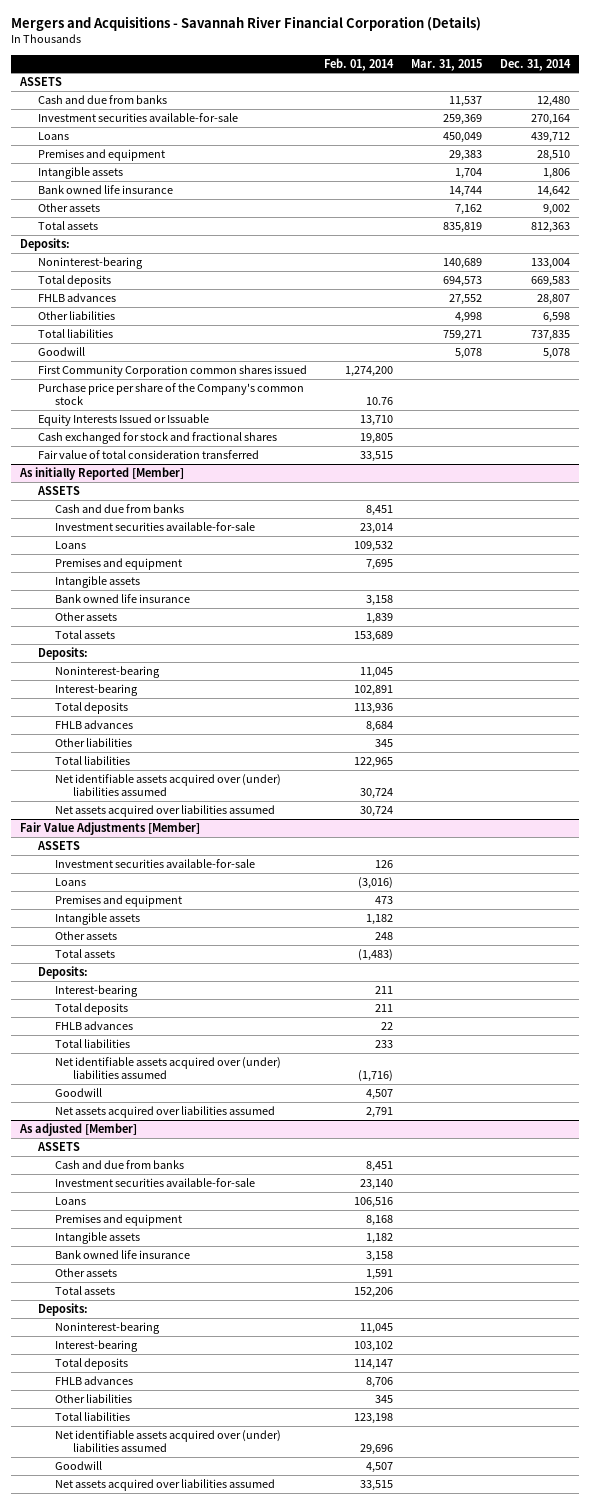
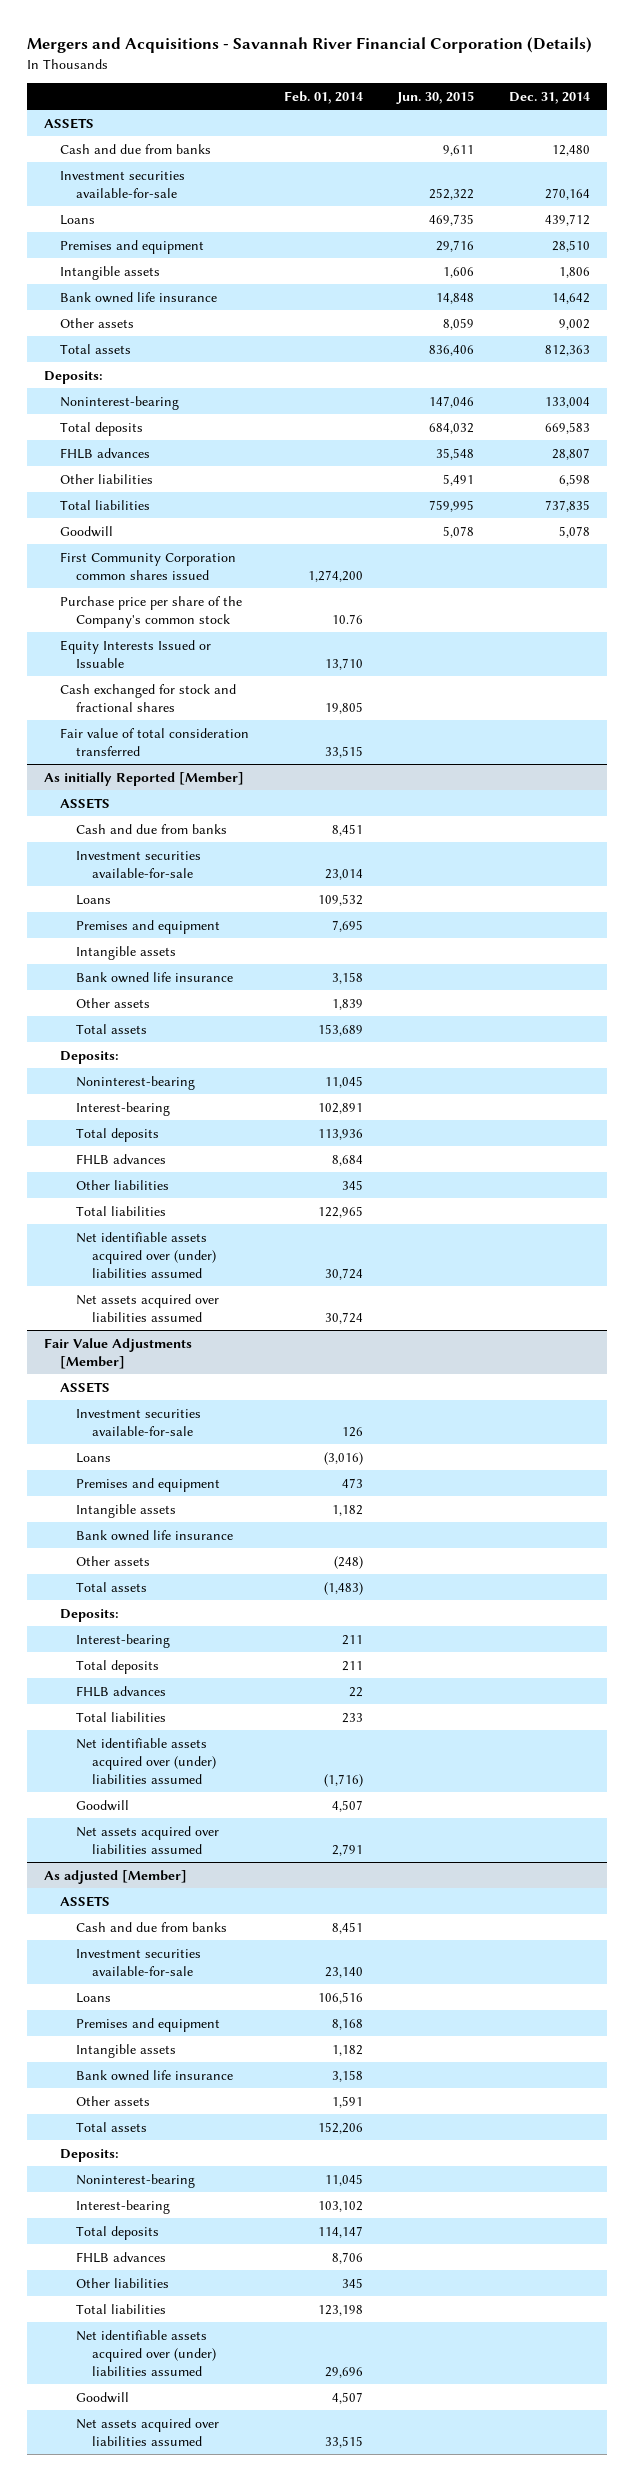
- | Feb. 01, 2014 | Mar. 31, 2015 | Dec. 31, 2014
+ | Feb. 01, 2014 | Jun. 30, 2015 | Dec. 31, 2014
@ Fair Value Adjustments [Member]
- Other assets | 248 | |
+ Bank owned life insurance
+ Other assets | (248) | |

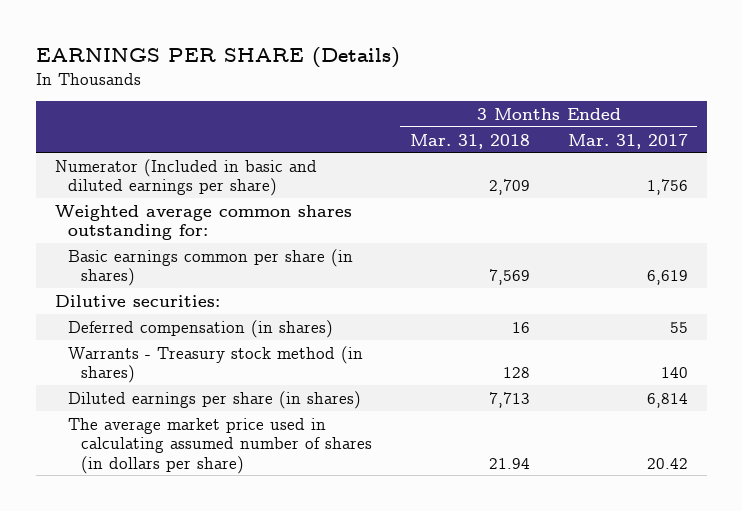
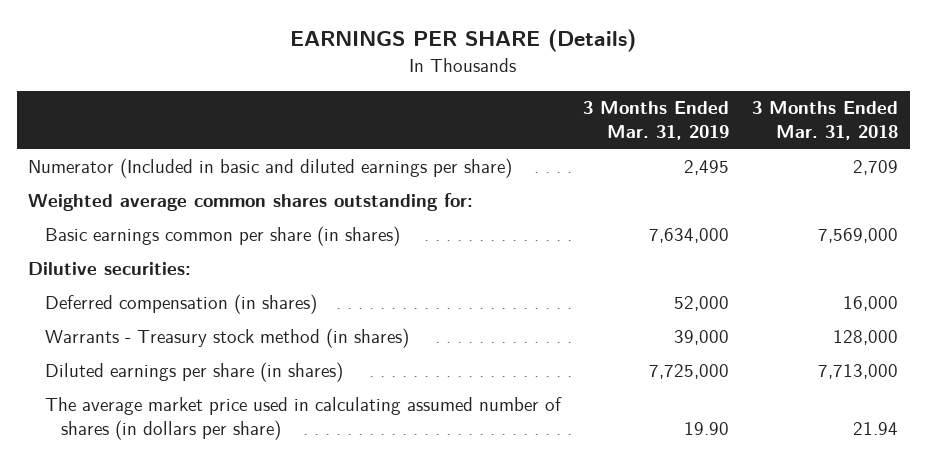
- | 3 Months Ended Mar. 31, 2018 | 3 Months Ended Mar. 31, 2017
+ | 3 Months Ended Mar. 31, 2019 | 3 Months Ended Mar. 31, 2018
- Basic earnings common per share (in shares) | 7,569 | 6,619
+ Basic earnings common per share (in shares) | 7,634,000 | 7,569,000
- Deferred compensation (in shares) | 16 | 55
- Warrants - Treasury stock method (in shares) | 128 | 140
- Diluted earnings per share (in shares) | 7,713 | 6,814
+ Deferred compensation (in shares) | 52,000 | 16,000
+ Warrants - Treasury stock method (in shares) | 39,000 | 128,000
+ Diluted earnings per share (in shares) | 7,725,000 | 7,713,000

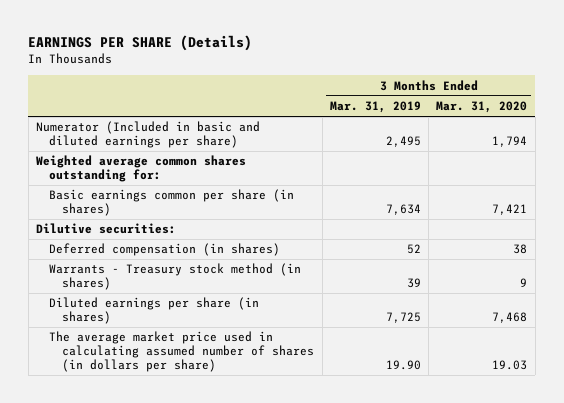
- | 3 Months Ended Mar. 31, 2019 | 3 Months Ended Mar. 31, 2018
+ | 3 Months Ended Mar. 31, 2019 | 3 Months Ended Mar. 31, 2020
- Basic earnings common per share (in shares) | 7,634,000 | 7,569,000
+ Basic earnings common per share (in shares) | 7,634 | 7,421
- Deferred compensation (in shares) | 52,000 | 16,000
- Warrants - Treasury stock method (in shares) | 39,000 | 128,000
- Diluted earnings per share (in shares) | 7,725,000 | 7,713,000
+ Deferred compensation (in shares) | 52 | 38
+ Warrants - Treasury stock method (in shares) | 39 | 9
+ Diluted earnings per share (in shares) | 7,725 | 7,468

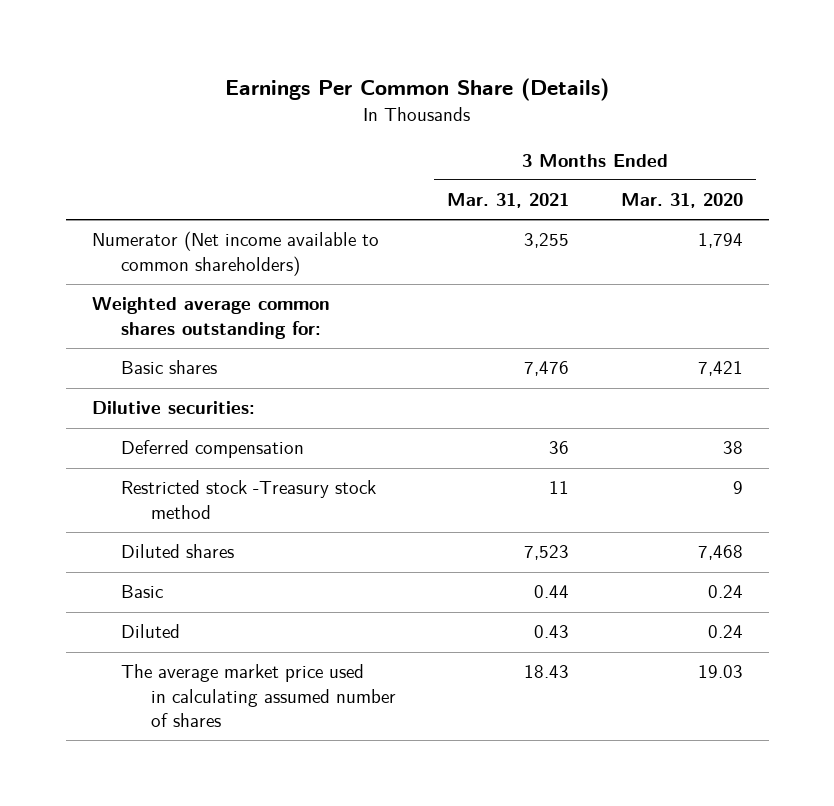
- EARNINGS PER SHARE (Details)
+ Earnings Per Common Share (Details)
- | 3 Months Ended Mar. 31, 2019 | 3 Months Ended Mar. 31, 2020
+ | 3 Months Ended Mar. 31, 2021 | 3 Months Ended Mar. 31, 2020
- Numerator (Included in basic and diluted earnings per share) | 2,495 | 1,794
+ Numerator (Net income available to common shareholders) | 3,255 | 1,794
- Basic earnings common per share (in shares) | 7,634 | 7,421
+ Basic shares | 7,476 | 7,421
- Deferred compensation (in shares) | 52 | 38
- Warrants - Treasury stock method (in shares) | 39 | 9
- Diluted earnings per share (in shares) | 7,725 | 7,468
- The average market price used in calculating assumed number of shares (in dollars per share) | 19.90 | 19.03
+ Deferred compensation | 36 | 38
+ Restricted stock -Treasury stock method | 11 | 9
+ Diluted shares | 7,523 | 7,468
+ Basic | 0.44 | 0.24
+ Diluted | 0.43 | 0.24
+ The average market price used in calculating assumed number of shares | 18.43 | 19.03

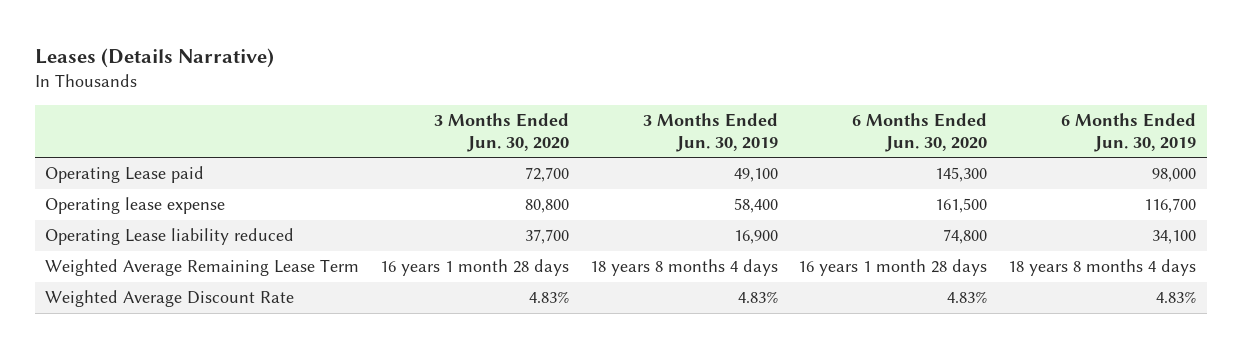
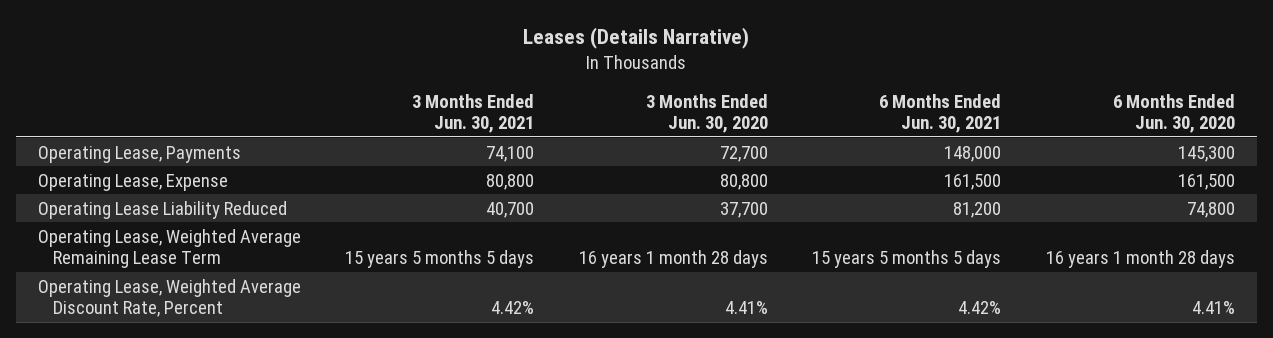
- | 3 Months Ended Jun. 30, 2020 | 3 Months Ended Jun. 30, 2019 | 6 Months Ended Jun. 30, 2020 | 6 Months Ended Jun. 30, 2019
+ | 3 Months Ended Jun. 30, 2021 | 3 Months Ended Jun. 30, 2020 | 6 Months Ended Jun. 30, 2021 | 6 Months Ended Jun. 30, 2020
- Operating Lease paid | 72,700 | 49,100 | 145,300 | 98,000
- Operating lease expense | 80,800 | 58,400 | 161,500 | 116,700
- Operating Lease liability reduced | 37,700 | 16,900 | 74,800 | 34,100
- Weighted Average Remaining Lease Term | 16 years 1 month 28 days | 18 years 8 months 4 days | 16 years 1 month 28 days | 18 years 8 months 4 days
- Weighted Average Discount Rate | 4.83% | 4.83% | 4.83% | 4.83%
+ Operating Lease, Payments | 74,100 | 72,700 | 148,000 | 145,300
+ Operating Lease, Expense | 80,800 | 80,800 | 161,500 | 161,500
+ Operating Lease Liability Reduced | 40,700 | 37,700 | 81,200 | 74,800
+ Operating Lease, Weighted Average Remaining Lease Term | 15 years 5 months 5 days | 16 years 1 month 28 days | 15 years 5 months 5 days | 16 years 1 month 28 days
+ Operating Lease, Weighted Average Discount Rate, Percent | 4.42% | 4.41% | 4.42% | 4.41%

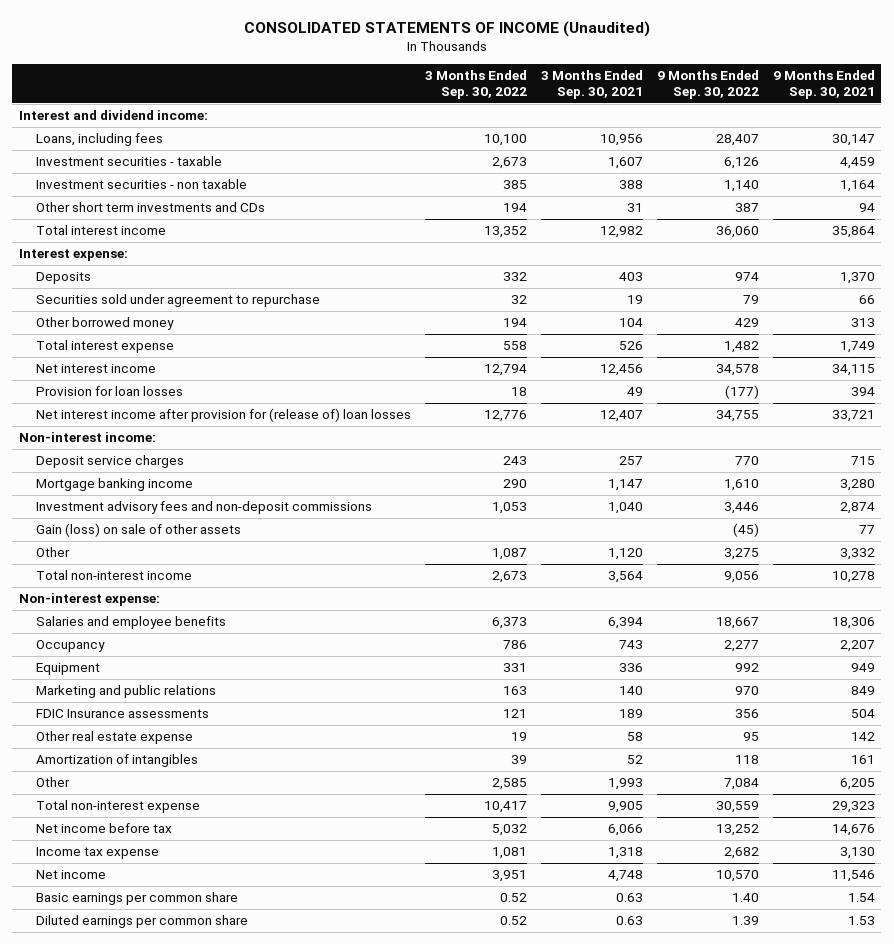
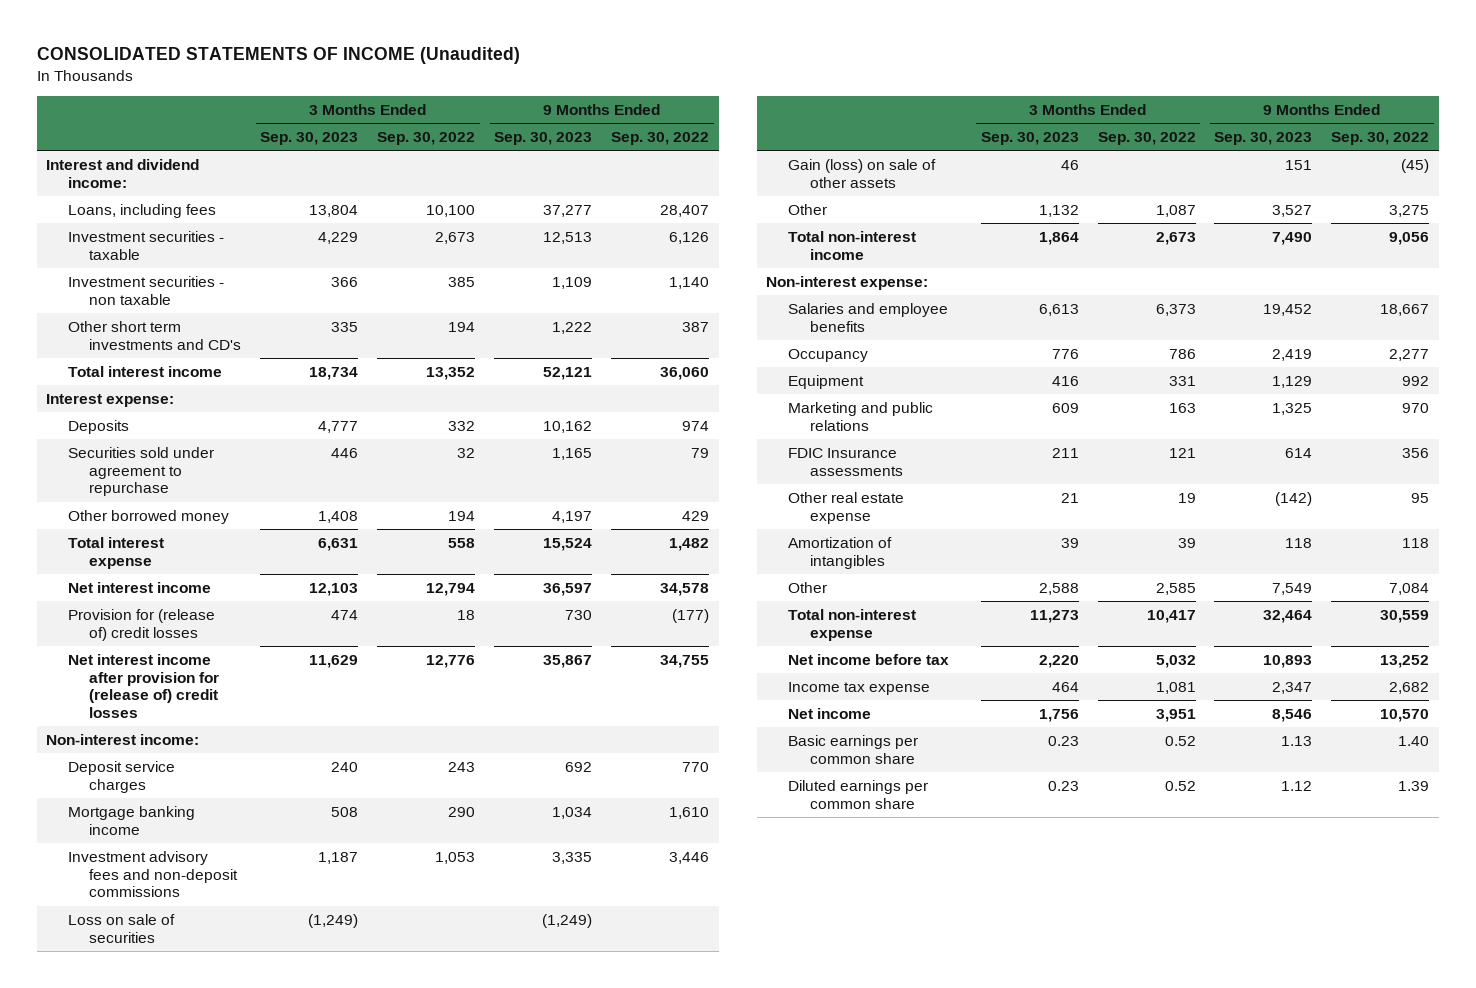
- | 3 Months Ended Sep. 30, 2022 | 3 Months Ended Sep. 30, 2021 | 9 Months Ended Sep. 30, 2022 | 9 Months Ended Sep. 30, 2021
+ | 3 Months Ended Sep. 30, 2023 | 3 Months Ended Sep. 30, 2022 | 9 Months Ended Sep. 30, 2023 | 9 Months Ended Sep. 30, 2022
- Other short term investments and CDs | 194 | 31 | 387 | 94
+ Other short term investments and CD's | 335 | 194 | 1,222 | 387
- Provision for loan losses | 18 | 49 | (177) | 394
- Net interest income after provision for (release of) loan losses | 12,776 | 12,407 | 34,755 | 33,721
+ Provision for (release of) credit losses | 474 | 18 | 730 | (177)
+ Net interest income after provision for (release of) credit losses | 11,629 | 12,776 | 35,867 | 34,755
+ Loss on sale of securities | (1,249) | | (1,249) |

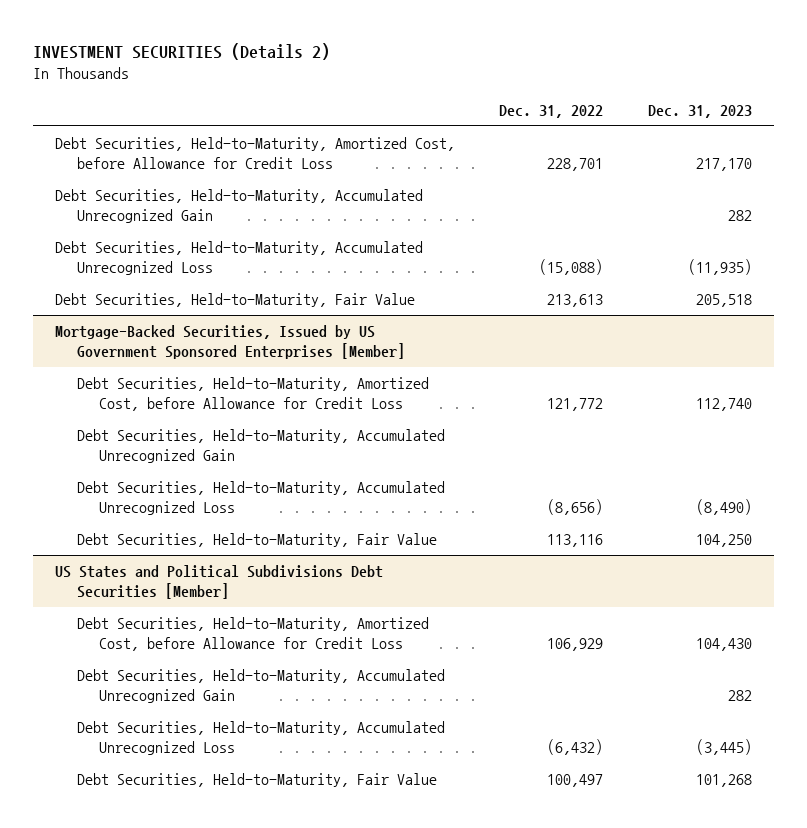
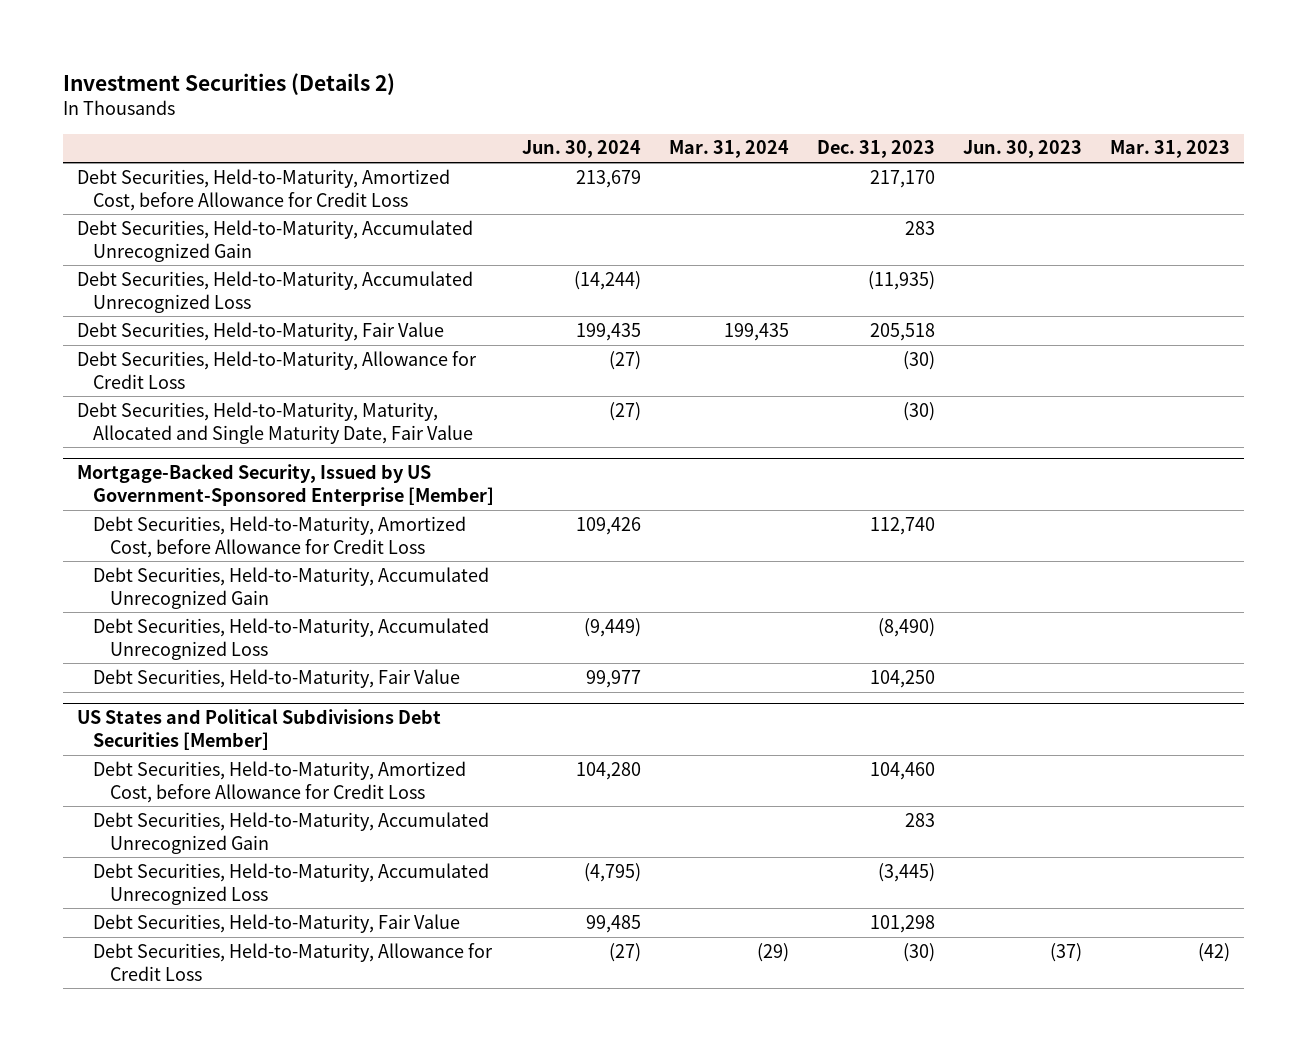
- INVESTMENT SECURITIES (Details 2)
+ Investment Securities (Details 2)
- | Dec. 31, 2022 | Dec. 31, 2023
+ | Jun. 30, 2024 | Mar. 31, 2024 | Dec. 31, 2023 | Jun. 30, 2023 | Mar. 31, 2023
- Debt Securities, Held-to-Maturity, Accumulated Unrecognized Gain | | 282
+ Debt Securities, Held-to-Maturity, Accumulated Unrecognized Gain | | | 283 | |
- Mortgage-Backed Securities, Issued by US Government Sponsored Enterprises [Member]
+ Debt Securities, Held-to-Maturity, Allowance for Credit Loss | (27) | | (30) | |
+ Debt Securities, Held-to-Maturity, Maturity, Allocated and Single Maturity Date, Fair Value | (27) | | (30) | |
+ Mortgage-Backed Security, Issued by US Government-Sponsored Enterprise [Member]
@ US States and Political Subdivisions Debt Securities [Member]
- Debt Securities, Held-to-Maturity, Amortized Cost, before Allowance for Credit Loss | 106,929 | 104,430
- Debt Securities, Held-to-Maturity, Accumulated Unrecognized Gain | | 282
+ Debt Securities, Held-to-Maturity, Amortized Cost, before Allowance for Credit Loss | 104,280 | | 104,460 | |
+ Debt Securities, Held-to-Maturity, Accumulated Unrecognized Gain | | | 283 | |
- Debt Securities, Held-to-Maturity, Fair Value | 100,497 | 101,268
+ Debt Securities, Held-to-Maturity, Fair Value | 99,485 | | 101,298 | |
+ Debt Securities, Held-to-Maturity, Allowance for Credit Loss | (27) | (29) | (30) | (37) | (42)

